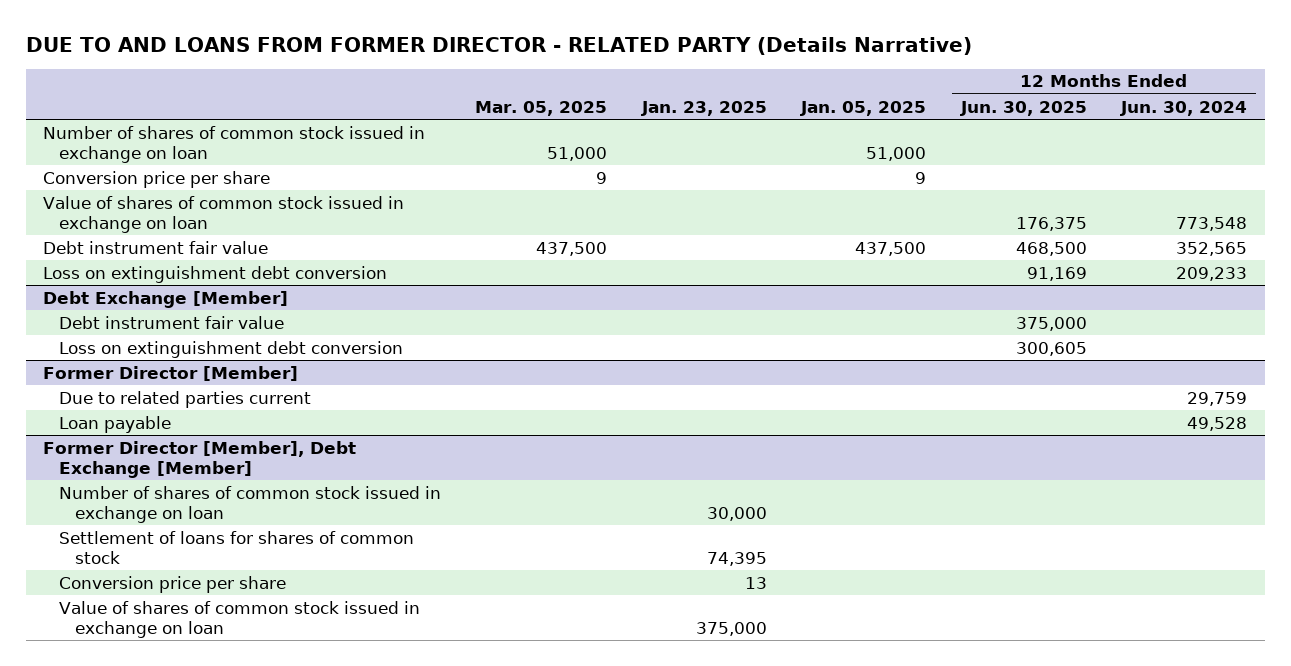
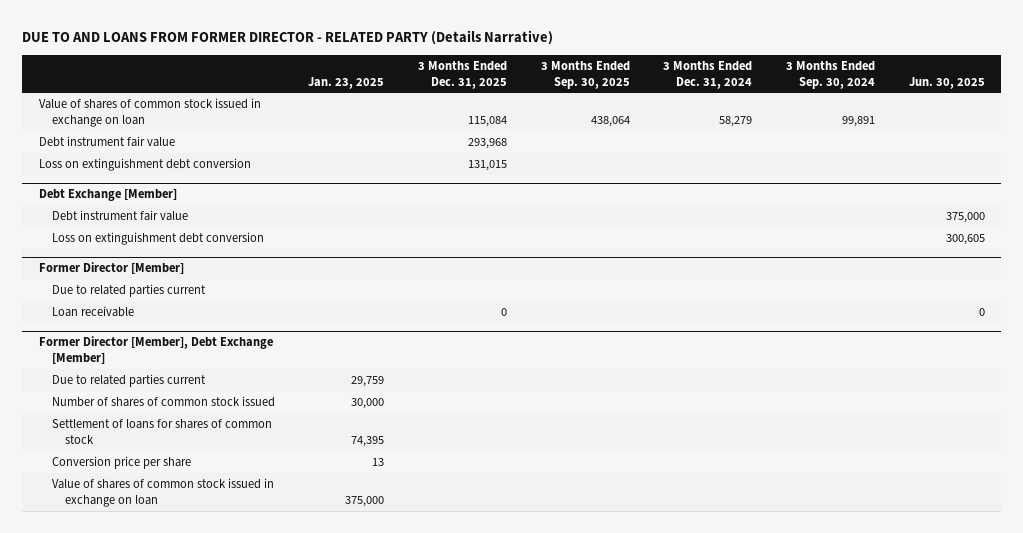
- | Mar. 05, 2025 | Jan. 23, 2025 | Jan. 05, 2025 | 12 Months Ended Jun. 30, 2025 | 12 Months Ended Jun. 30, 2024
+ | Jan. 23, 2025 | 3 Months Ended Dec. 31, 2025 | 3 Months Ended Sep. 30, 2025 | 3 Months Ended Dec. 31, 2024 | 3 Months Ended Sep. 30, 2024 | Jun. 30, 2025
- Number of shares of common stock issued in exchange on loan | 51,000 | | 51,000 | |
- Conversion price per share | 9 | | 9 | |
@ Former Director [Member]
- Loan payable | | | | | 49,528
+ Loan receivable | | 0 | | | | 0
@ Former Director [Member], Debt Exchange [Member]
- Number of shares of common stock issued in exchange on loan | | 30,000 | | |
+ Due to related parties current | 29,759 | | | | |
+ Number of shares of common stock issued | 30,000 | | | | |

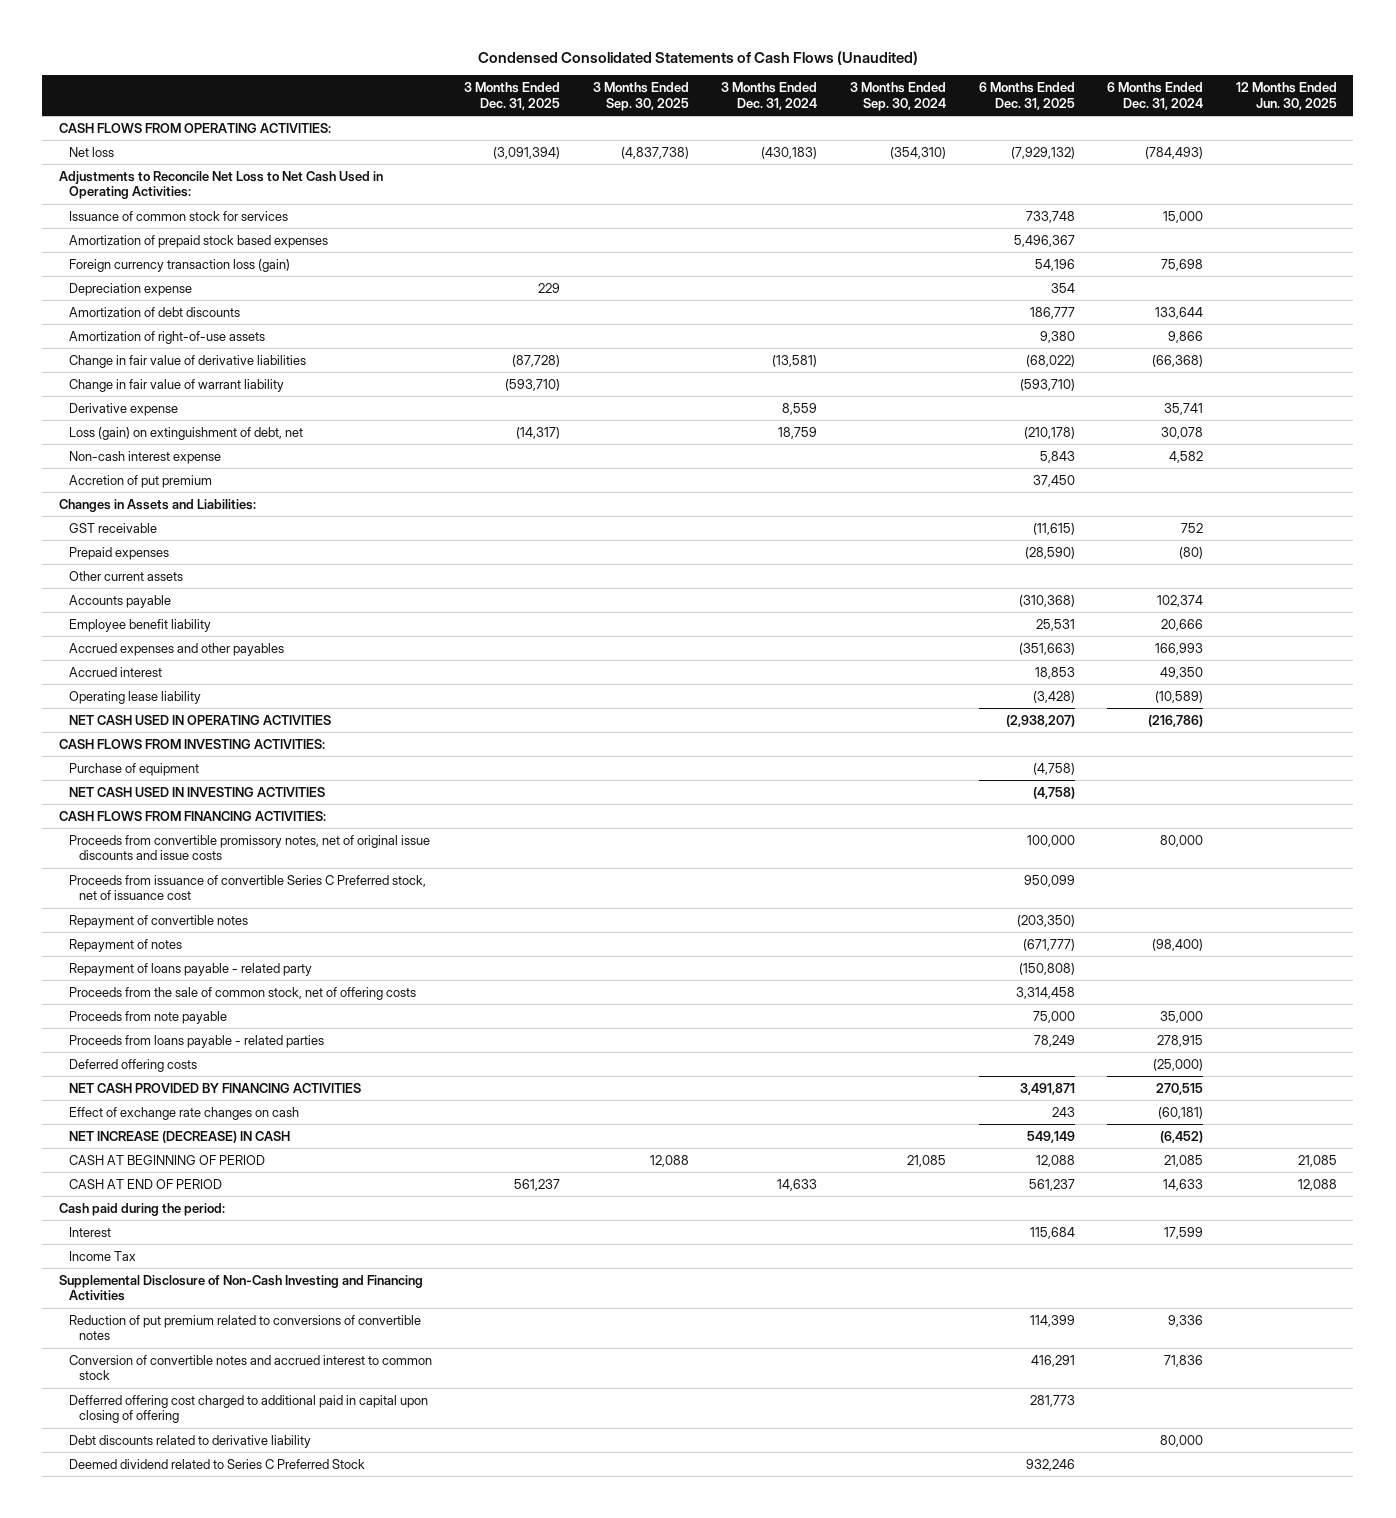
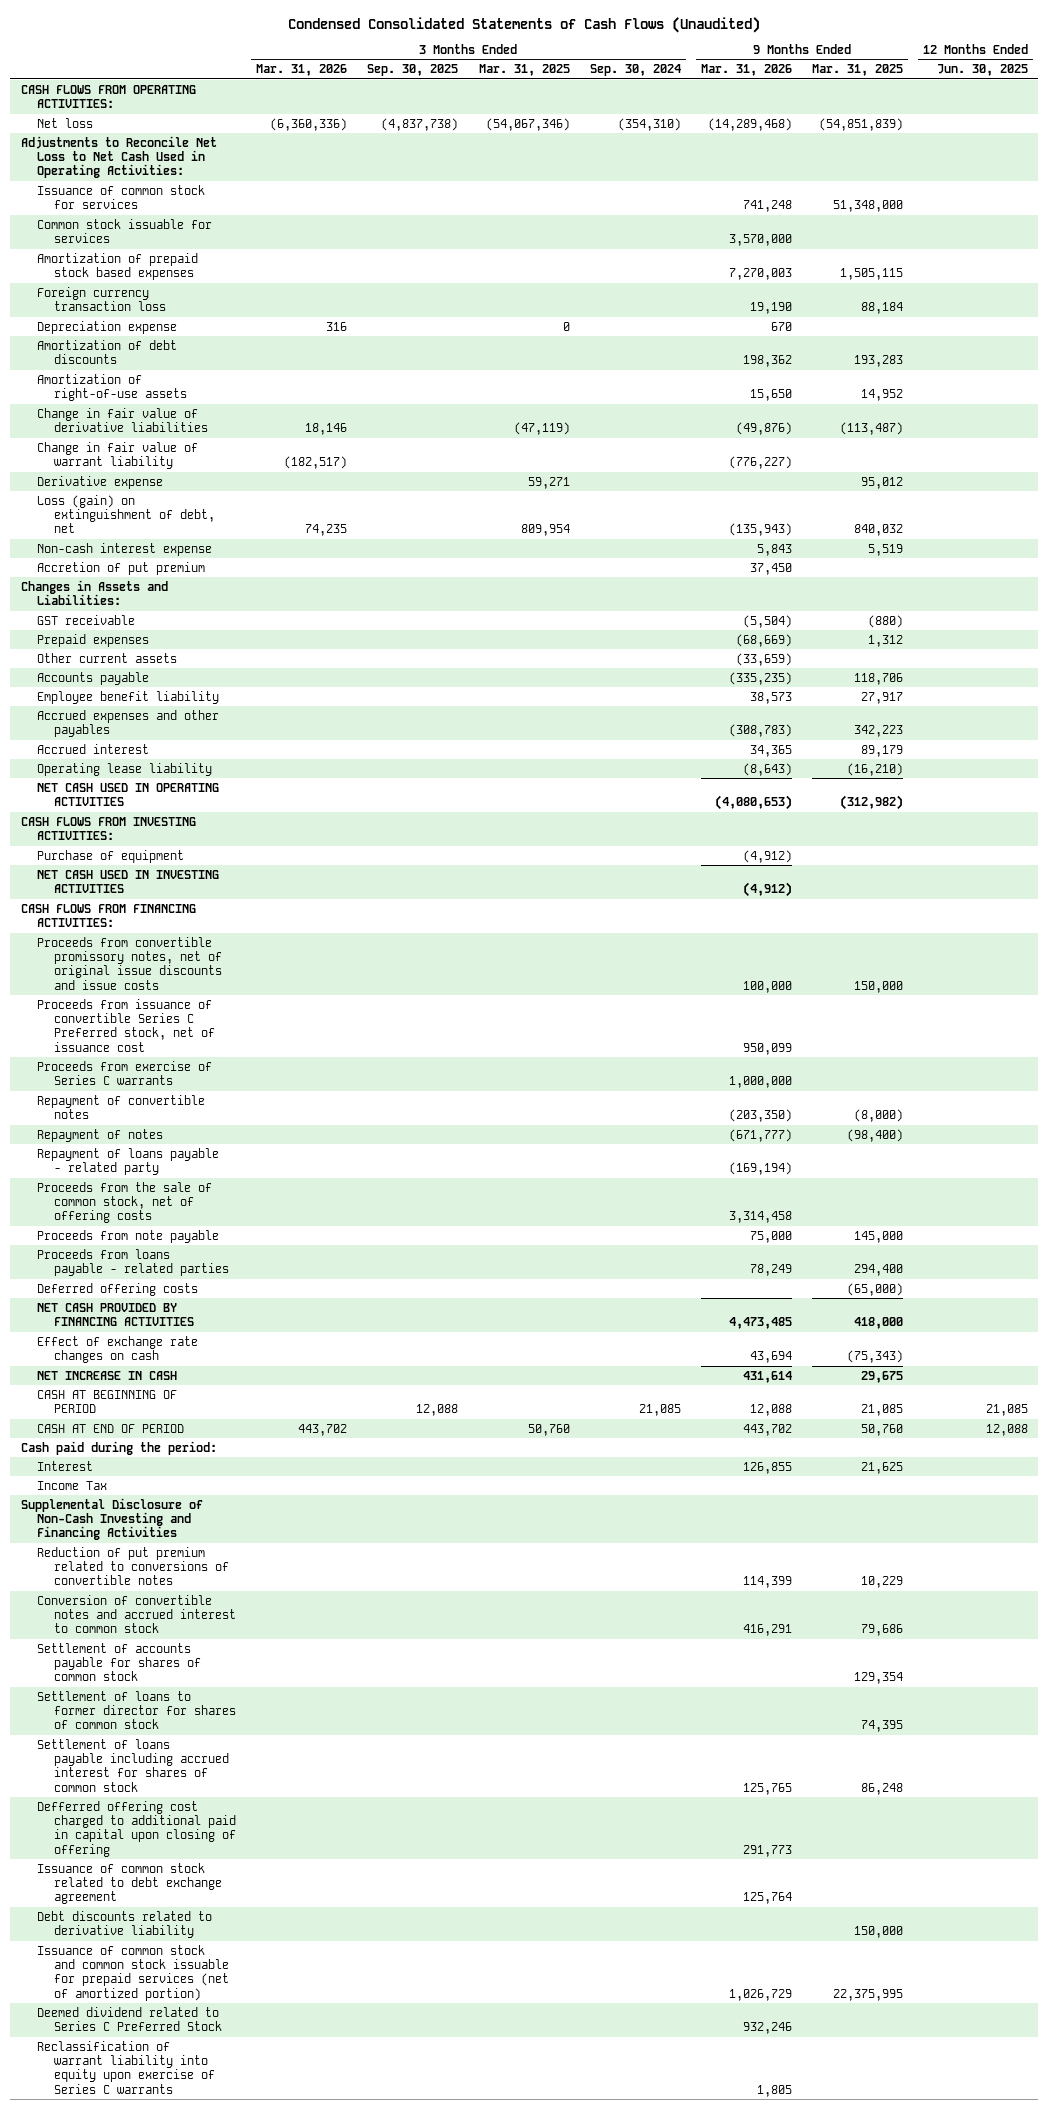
- | 3 Months Ended Dec. 31, 2025 | 3 Months Ended Sep. 30, 2025 | 3 Months Ended Dec. 31, 2024 | 3 Months Ended Sep. 30, 2024 | 6 Months Ended Dec. 31, 2025 | 6 Months Ended Dec. 31, 2024 | 12 Months Ended Jun. 30, 2025
+ | 3 Months Ended Mar. 31, 2026 | 3 Months Ended Sep. 30, 2025 | 3 Months Ended Mar. 31, 2025 | 3 Months Ended Sep. 30, 2024 | 9 Months Ended Mar. 31, 2026 | 9 Months Ended Mar. 31, 2025 | 12 Months Ended Jun. 30, 2025
+ Common stock issuable for services | | | | | 3,570,000 | |
- Foreign currency transaction loss (gain) | | | | | 54,196 | 75,698 |
+ Foreign currency transaction loss | | | | | 19,190 | 88,184 |
+ Proceeds from exercise of Series C warrants | | | | | 1,000,000 | |
- NET INCREASE (DECREASE) IN CASH | | | | | 549,149 | (6,452) |
+ NET INCREASE IN CASH | | | | | 431,614 | 29,675 |
+ Settlement of accounts payable for shares of common stock | | | | | | 129,354 |
+ Settlement of loans to former director for shares of common stock | | | | | | 74,395 |
+ Settlement of loans payable including accrued interest for shares of common stock | | | | | 125,765 | 86,248 |
+ Issuance of common stock related to debt exchange agreement | | | | | 125,764 | |
+ Issuance of common stock and common stock issuable for prepaid services (net of amortized portion) | | | | | 1,026,729 | 22,375,995 |
+ Reclassification of warrant liability into equity upon exercise of Series C warrants | | | | | 1,805 | |

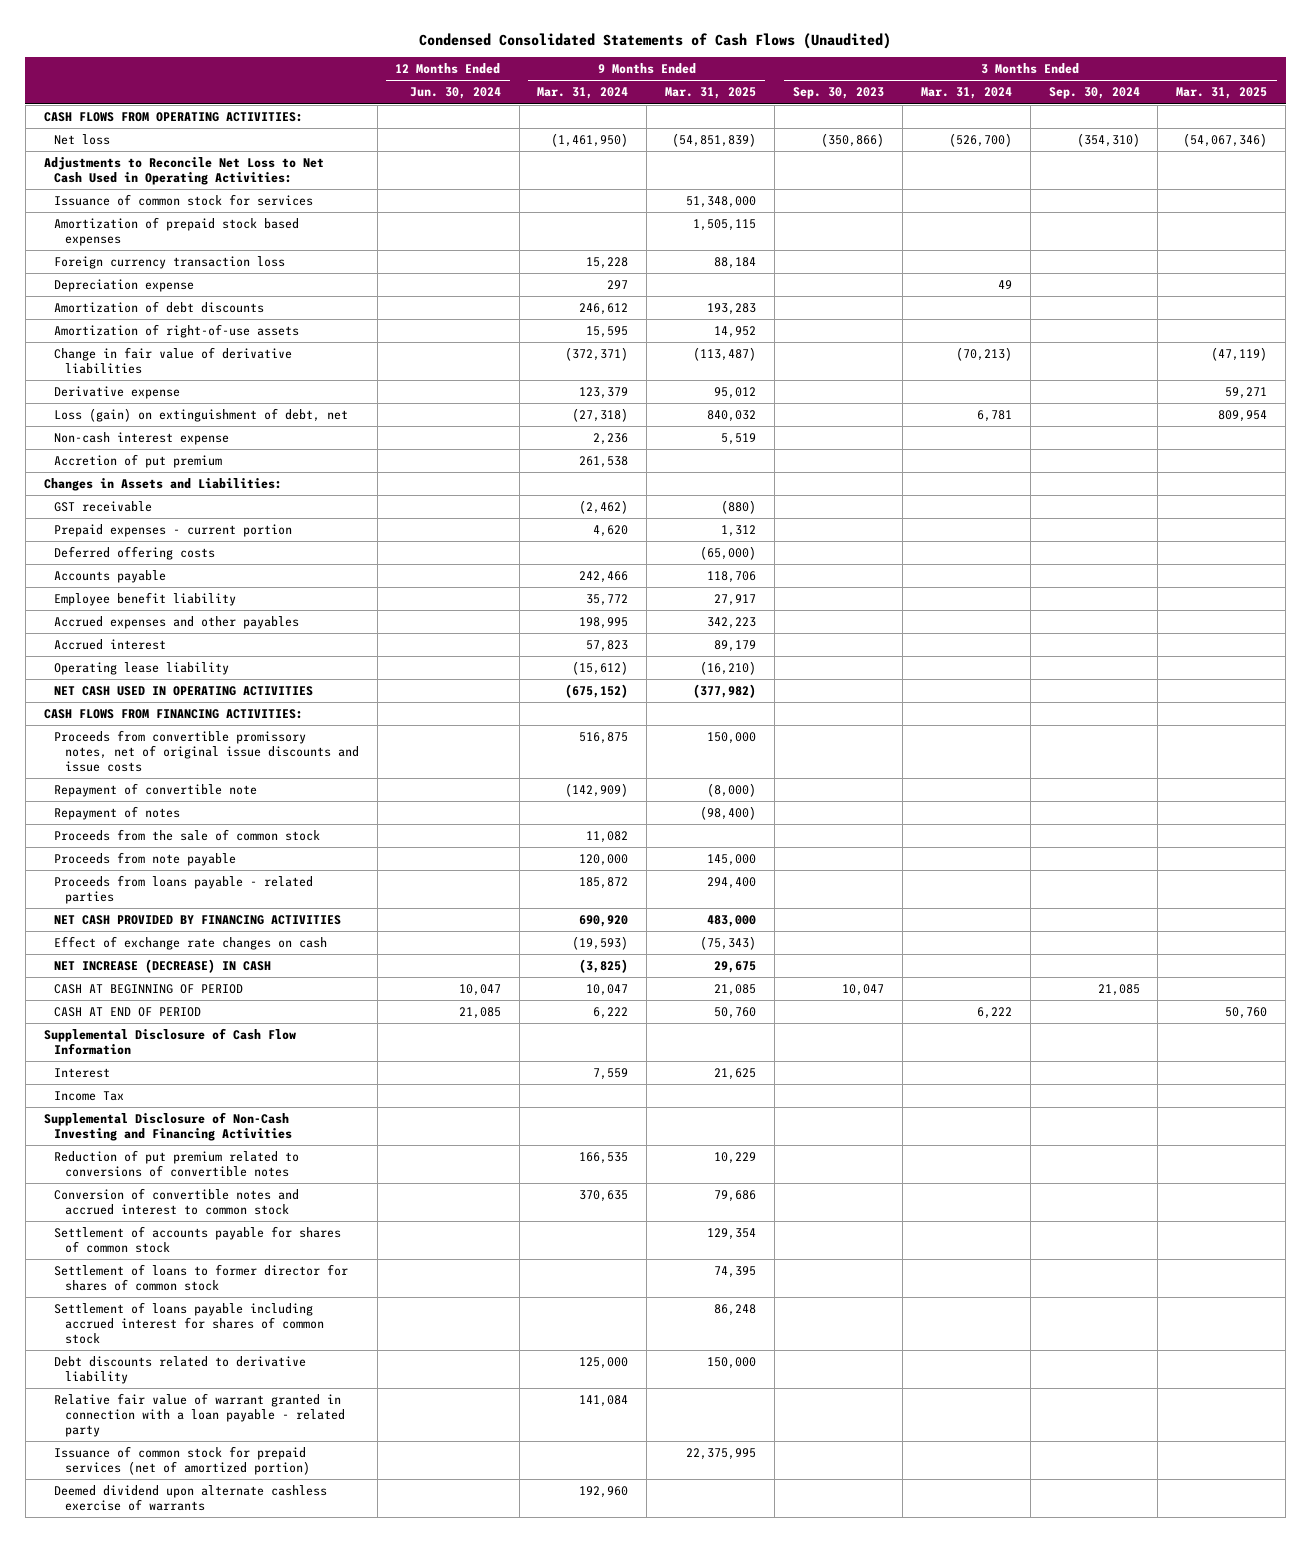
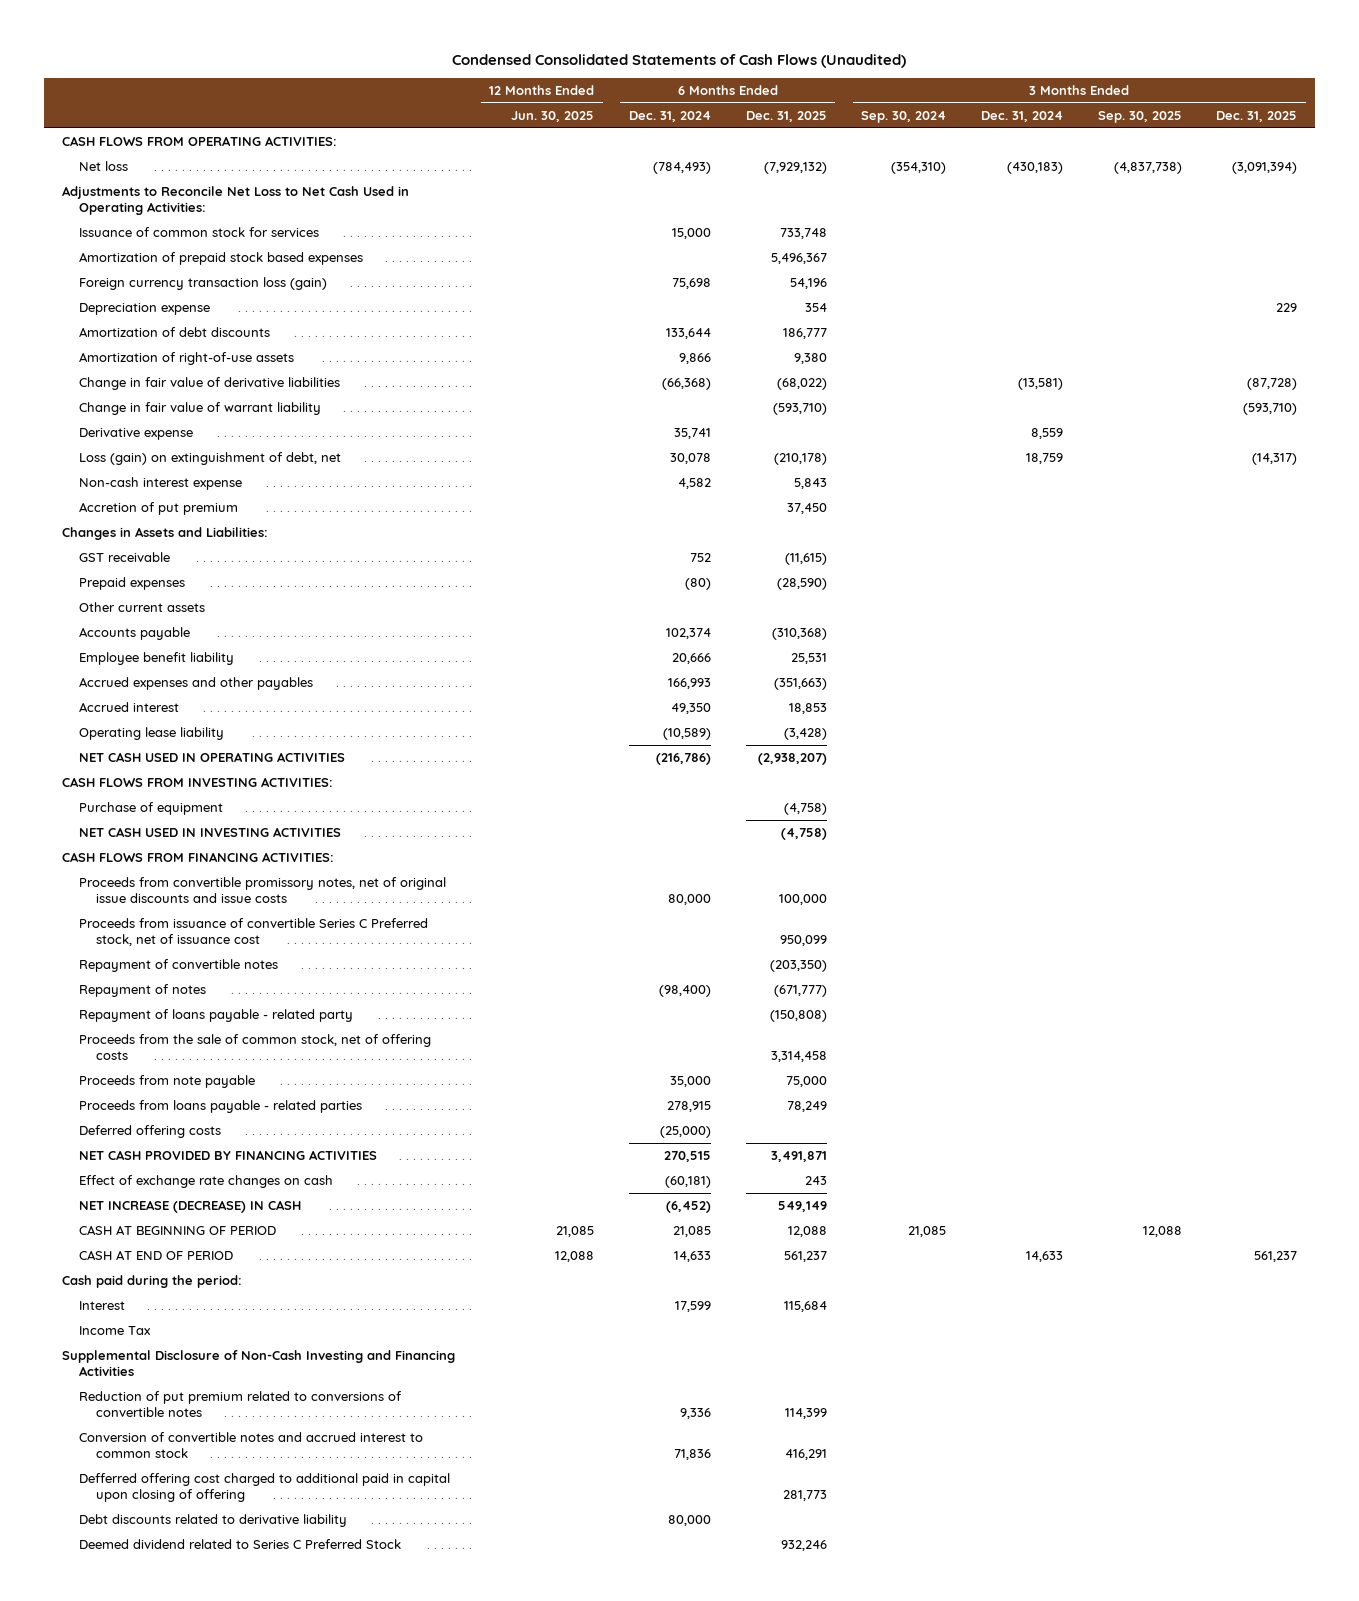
- | 12 Months Ended Jun. 30, 2024 | 9 Months Ended Mar. 31, 2024 | 9 Months Ended Mar. 31, 2025 | 3 Months Ended Sep. 30, 2023 | 3 Months Ended Mar. 31, 2024 | 3 Months Ended Sep. 30, 2024 | 3 Months Ended Mar. 31, 2025
+ | 12 Months Ended Jun. 30, 2025 | 6 Months Ended Dec. 31, 2024 | 6 Months Ended Dec. 31, 2025 | 3 Months Ended Sep. 30, 2024 | 3 Months Ended Dec. 31, 2024 | 3 Months Ended Sep. 30, 2025 | 3 Months Ended Dec. 31, 2025
- Foreign currency transaction loss | | 15,228 | 88,184 | | | |
+ Foreign currency transaction loss (gain) | | 75,698 | 54,196 | | | |
+ Change in fair value of warrant liability | | | (593,710) | | | | (593,710)
- Prepaid expenses - current portion | | 4,620 | 1,312 | | | |
+ Prepaid expenses | | (80) | (28,590) | | | |
+ Other current assets
+ CASH FLOWS FROM INVESTING ACTIVITIES:
+ Purchase of equipment | | | (4,758) | | | |
+ NET CASH USED IN INVESTING ACTIVITIES | | | (4,758) | | | |
- Repayment of convertible note | | (142,909) | (8,000) | | | |
+ Proceeds from issuance of convertible Series C Preferred stock, net of issuance cost | | | 950,099 | | | |
+ Repayment of convertible notes | | | (203,350) | | | |
- Proceeds from the sale of common stock | | 11,082 | | | | |
+ Repayment of loans payable - related party | | | (150,808) | | | |
+ Proceeds from the sale of common stock, net of offering costs | | | 3,314,458 | | | |
moved down: Deferred offering costs | | (25,000) | | | | |
- Supplemental Disclosure of Cash Flow Information
+ Cash paid during the period:
- Settlement of accounts payable for shares of common stock | | | 129,354 | | | |
- Settlement of loans to former director for shares of common stock | | | 74,395 | | | |
- Settlement of loans payable including accrued interest for shares of common stock | | | 86,248 | | | |
+ Defferred offering cost charged to additional paid in capital upon closing of offering | | | 281,773 | | | |
- Relative fair value of warrant granted in connection with a loan payable - related party | | 141,084 | | | | |
- Issuance of common stock for prepaid services (net of amortized portion) | | | 22,375,995 | | | |
- Deemed dividend upon alternate cashless exercise of warrants | | 192,960 | | | | |
+ Deemed dividend related to Series C Preferred Stock | | | 932,246 | | | |

